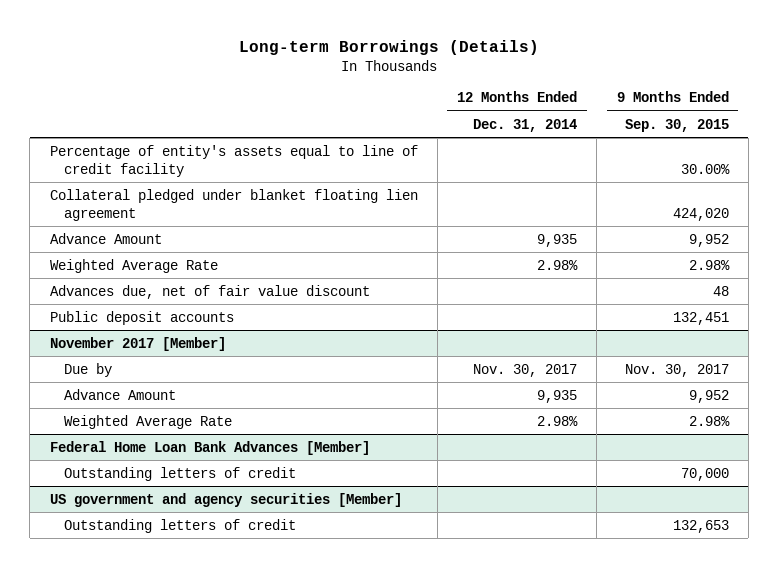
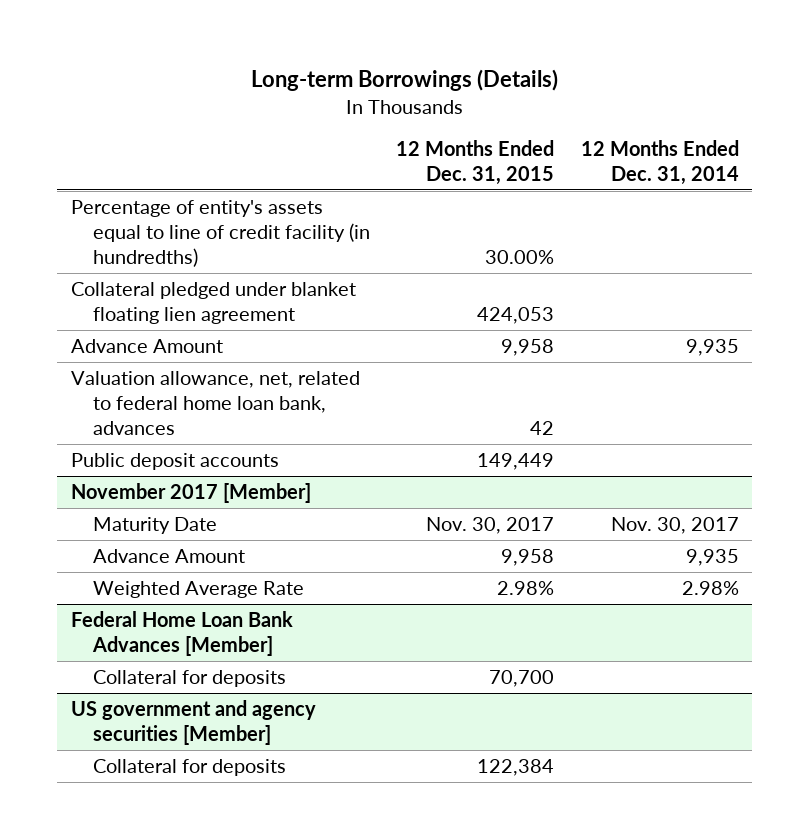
- | 12 Months Ended Dec. 31, 2014 | 9 Months Ended Sep. 30, 2015
+ | 12 Months Ended Dec. 31, 2015 | 12 Months Ended Dec. 31, 2014
- Percentage of entity's assets equal to line of credit facility | | 30.00%
+ Percentage of entity's assets equal to line of credit facility (in hundredths) | 30.00% |
- Weighted Average Rate | 2.98% | 2.98%
- Advances due, net of fair value discount | | 48
+ Valuation allowance, net, related to federal home loan bank, advances | 42 |
@ November 2017 [Member]
- Due by | Nov. 30, 2017 | Nov. 30, 2017
+ Maturity Date | Nov. 30, 2017 | Nov. 30, 2017
@ Federal Home Loan Bank Advances [Member]
- Outstanding letters of credit | | 70,000
+ Collateral for deposits | 70,700 |
@ US government and agency securities [Member]
- Outstanding letters of credit | | 132,653
+ Collateral for deposits | 122,384 |

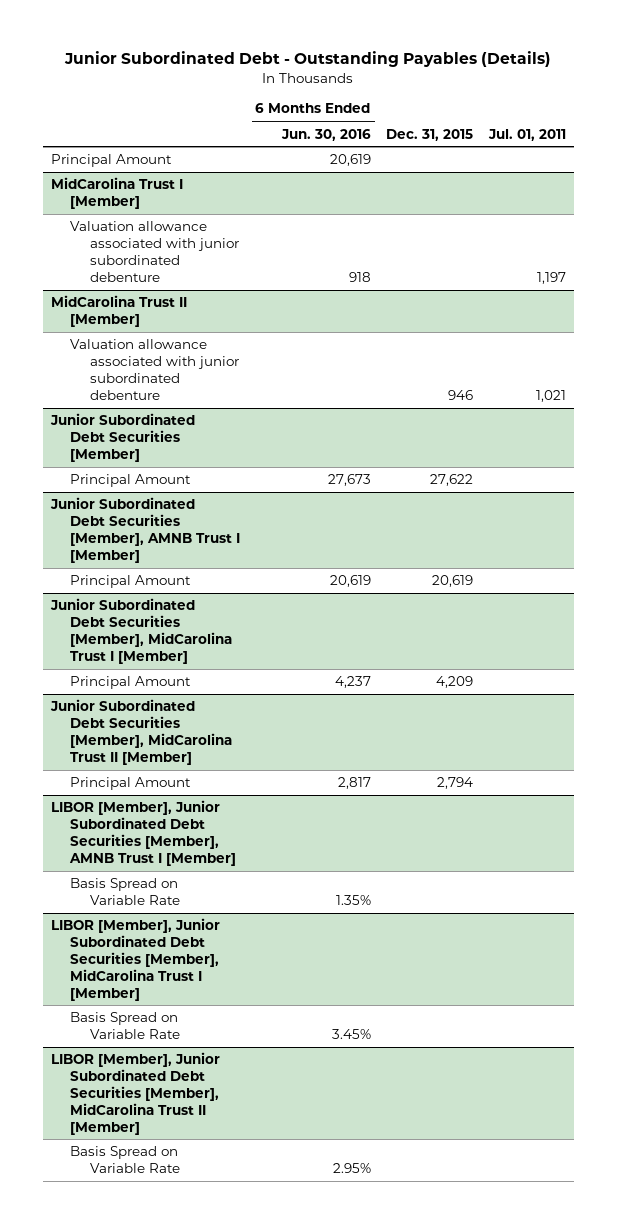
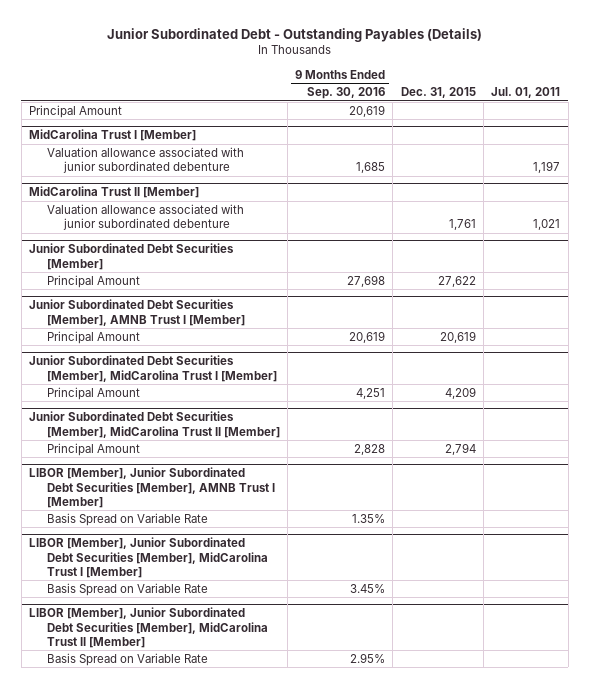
- | 6 Months Ended Jun. 30, 2016 | Dec. 31, 2015 | Jul. 01, 2011
+ | 9 Months Ended Sep. 30, 2016 | Dec. 31, 2015 | Jul. 01, 2011
@ MidCarolina Trust II [Member]
- Valuation allowance associated with junior subordinated debenture | | 946 | 1,021
+ Valuation allowance associated with junior subordinated debenture | | 1,761 | 1,021

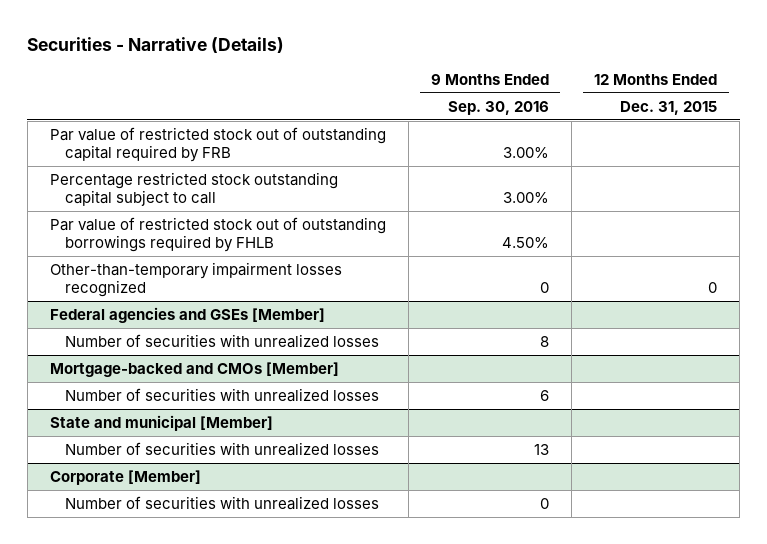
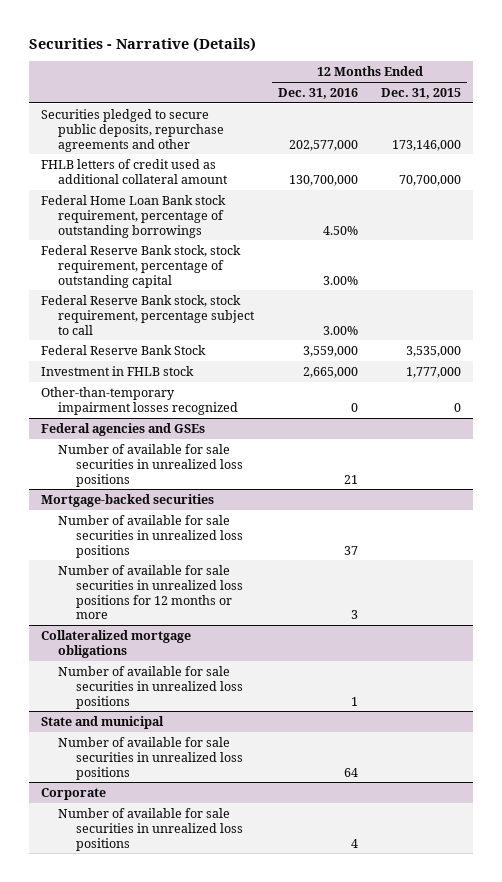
- | 9 Months Ended Sep. 30, 2016 | 12 Months Ended Dec. 31, 2015
+ | 12 Months Ended Dec. 31, 2016 | 12 Months Ended Dec. 31, 2015
- Par value of restricted stock out of outstanding capital required by FRB | 3.00% |
- Percentage restricted stock outstanding capital subject to call | 3.00% |
- Par value of restricted stock out of outstanding borrowings required by FHLB | 4.50% |
+ Securities pledged to secure public deposits, repurchase agreements and other | 202,577,000 | 173,146,000
+ FHLB letters of credit used as additional collateral amount | 130,700,000 | 70,700,000
+ Federal Home Loan Bank stock requirement, percentage of outstanding borrowings | 4.50% |
+ Federal Reserve Bank stock, stock requirement, percentage of outstanding capital | 3.00% |
+ Federal Reserve Bank stock, stock requirement, percentage subject to call | 3.00% |
+ Federal Reserve Bank Stock | 3,559,000 | 3,535,000
+ Investment in FHLB stock | 2,665,000 | 1,777,000
- Federal agencies and GSEs [Member]
- Number of securities with unrealized losses | 8 |
- Mortgage-backed and CMOs [Member]
- Number of securities with unrealized losses | 6 |
- State and municipal [Member]
- Number of securities with unrealized losses | 13 |
- Corporate [Member]
- Number of securities with unrealized losses | 0 |
+ Federal agencies and GSEs
+ Number of available for sale securities in unrealized loss positions | 21 |
+ Mortgage-backed securities
+ Number of available for sale securities in unrealized loss positions | 37 |
+ Number of available for sale securities in unrealized loss positions for 12 months or more | 3 |
+ Collateralized mortgage obligations
+ Number of available for sale securities in unrealized loss positions | 1 |
+ State and municipal
+ Number of available for sale securities in unrealized loss positions | 64 |
+ Corporate
+ Number of available for sale securities in unrealized loss positions | 4 |

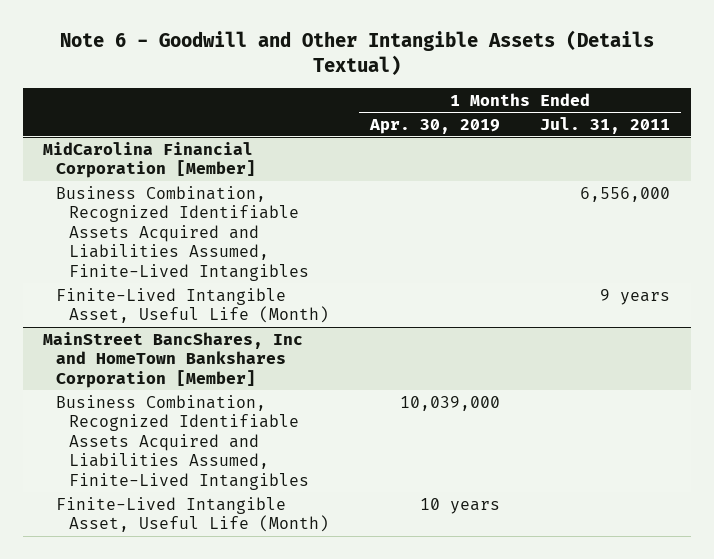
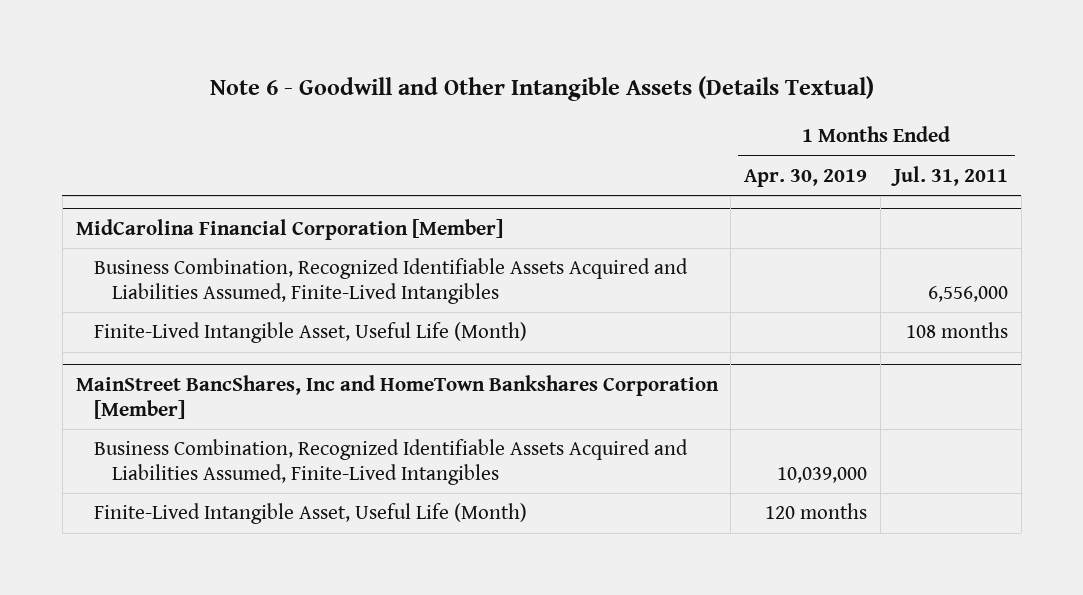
@ MidCarolina Financial Corporation [Member]
- Finite-Lived Intangible Asset, Useful Life (Month) | | 9 years
+ Finite-Lived Intangible Asset, Useful Life (Month) | | 108 months
@ MainStreet BancShares, Inc and HomeTown Bankshares Corporation [Member]
- Finite-Lived Intangible Asset, Useful Life (Month) | 10 years |
+ Finite-Lived Intangible Asset, Useful Life (Month) | 120 months |

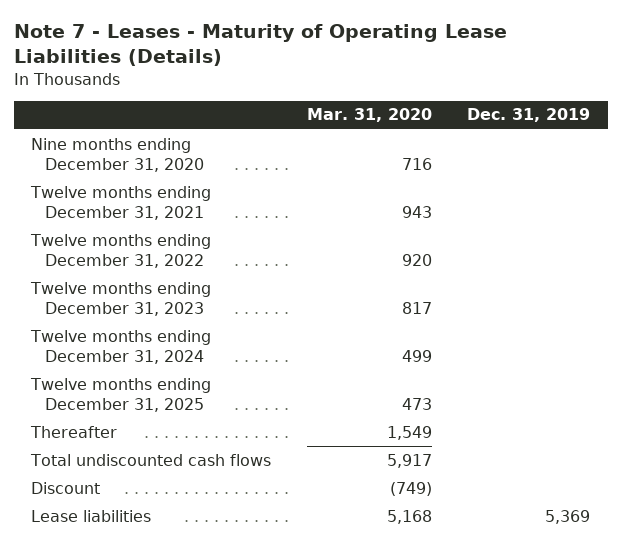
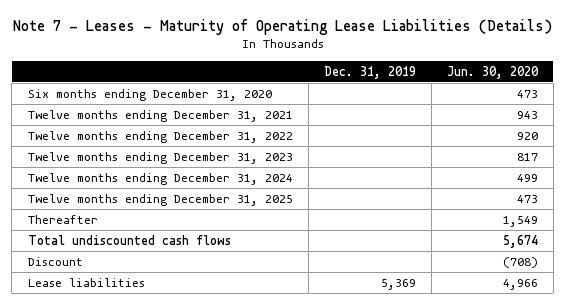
- | Mar. 31, 2020 | Dec. 31, 2019
+ | Dec. 31, 2019 | Jun. 30, 2020
- Nine months ending December 31, 2020 | 716 |
+ Six months ending December 31, 2020 | | 473

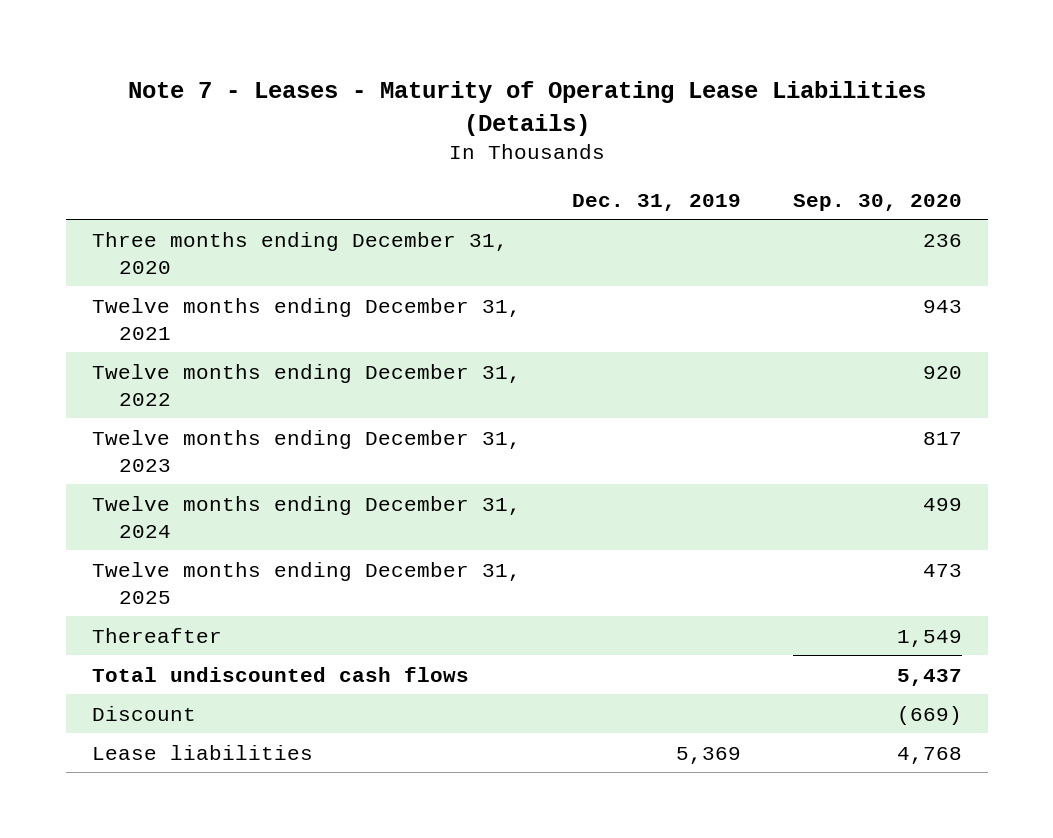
- | Dec. 31, 2019 | Jun. 30, 2020
+ | Dec. 31, 2019 | Sep. 30, 2020
- Six months ending December 31, 2020 | | 473
+ Three months ending December 31, 2020 | | 236

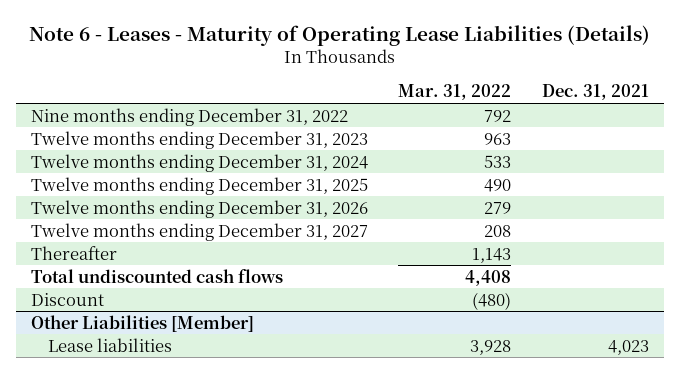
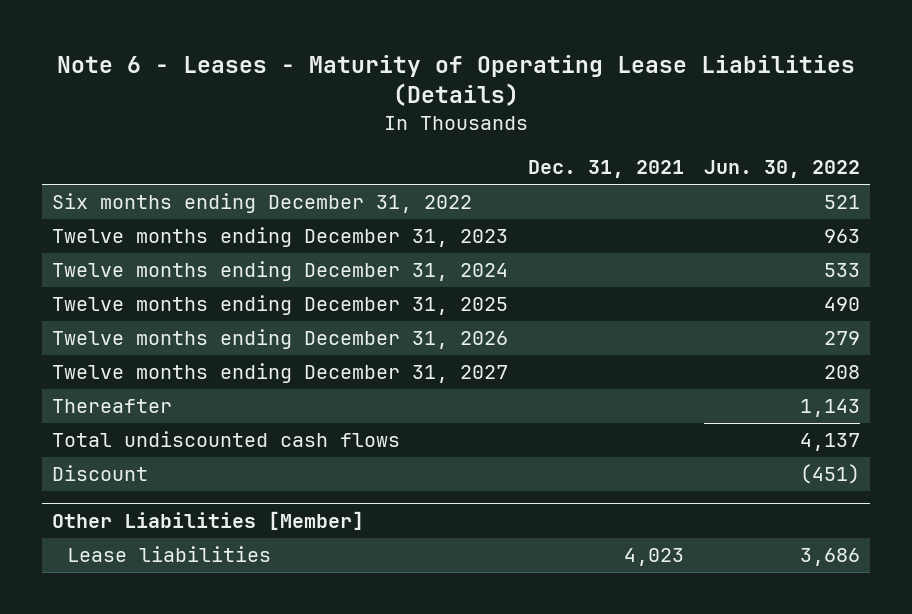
- | Mar. 31, 2022 | Dec. 31, 2021
+ | Dec. 31, 2021 | Jun. 30, 2022
- Nine months ending December 31, 2022 | 792 |
+ Six months ending December 31, 2022 | | 521

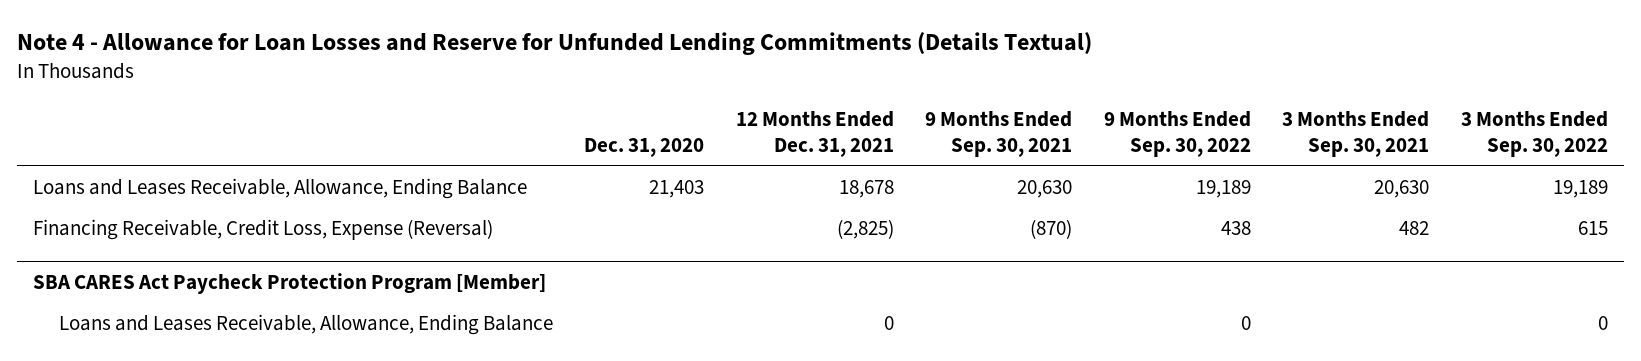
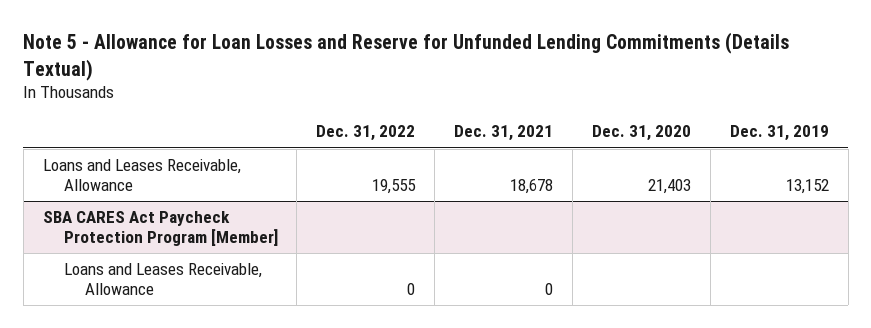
- Note 4 - Allowance for Loan Losses and Reserve for Unfunded Lending Commitments (Details Textual)
+ Note 5 - Allowance for Loan Losses and Reserve for Unfunded Lending Commitments (Details Textual)
- | Dec. 31, 2020 | 12 Months Ended Dec. 31, 2021 | 9 Months Ended Sep. 30, 2021 | 9 Months Ended Sep. 30, 2022 | 3 Months Ended Sep. 30, 2021 | 3 Months Ended Sep. 30, 2022
+ | Dec. 31, 2022 | Dec. 31, 2021 | Dec. 31, 2020 | Dec. 31, 2019
- Loans and Leases Receivable, Allowance, Ending Balance | 21,403 | 18,678 | 20,630 | 19,189 | 20,630 | 19,189
- Financing Receivable, Credit Loss, Expense (Reversal) | | (2,825) | (870) | 438 | 482 | 615
+ Loans and Leases Receivable, Allowance | 19,555 | 18,678 | 21,403 | 13,152
@ SBA CARES Act Paycheck Protection Program [Member]
- Loans and Leases Receivable, Allowance, Ending Balance | | 0 | | 0 | | 0
+ Loans and Leases Receivable, Allowance | 0 | 0 | |

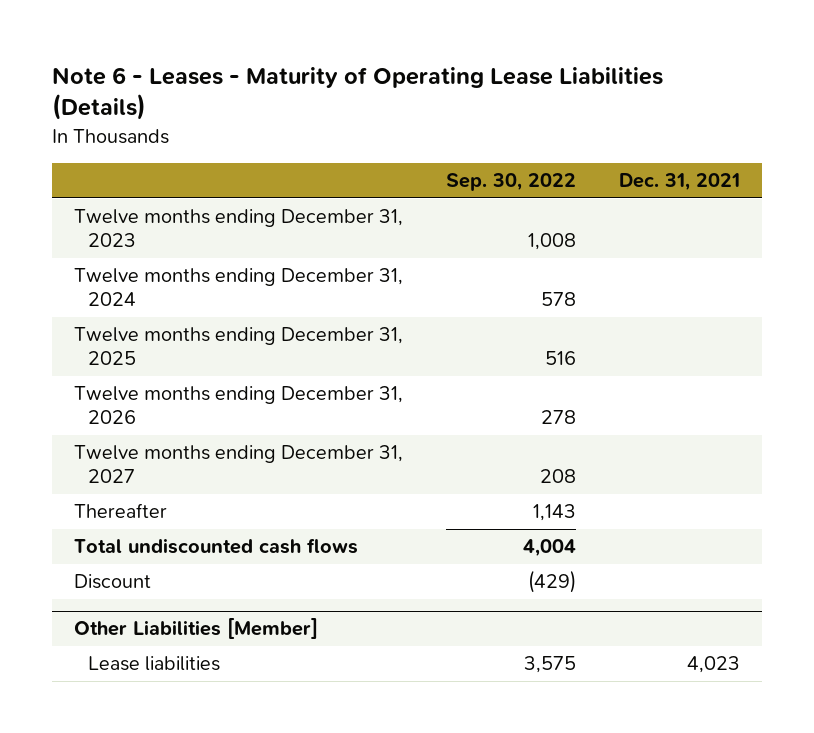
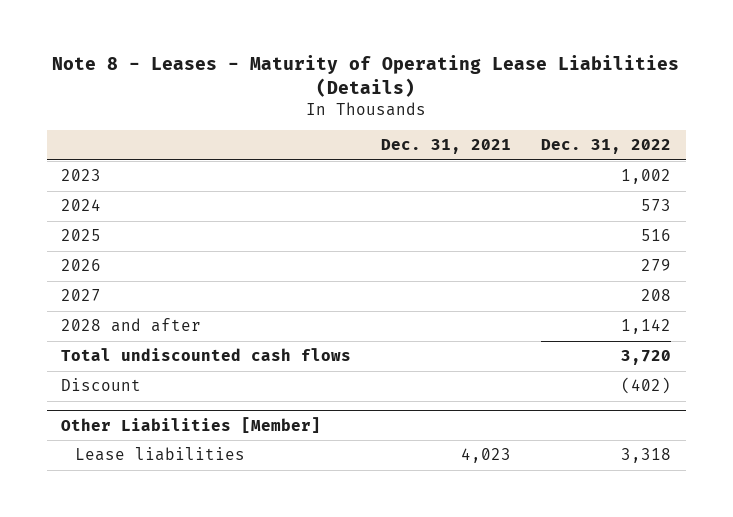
- Note 6 - Leases - Maturity of Operating Lease Liabilities (Details)
+ Note 8 - Leases - Maturity of Operating Lease Liabilities (Details)
- | Sep. 30, 2022 | Dec. 31, 2021
+ | Dec. 31, 2021 | Dec. 31, 2022
- Twelve months ending December 31, 2023 | 1,008 |
- Twelve months ending December 31, 2024 | 578 |
- Twelve months ending December 31, 2025 | 516 |
- Twelve months ending December 31, 2026 | 278 |
- Twelve months ending December 31, 2027 | 208 |
- Thereafter | 1,143 |
+ 2023 | | 1,002
+ 2024 | | 573
+ 2025 | | 516
+ 2026 | | 279
+ 2027 | | 208
+ 2028 and after | | 1,142

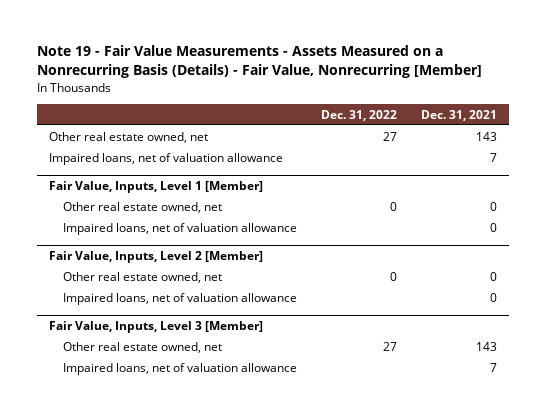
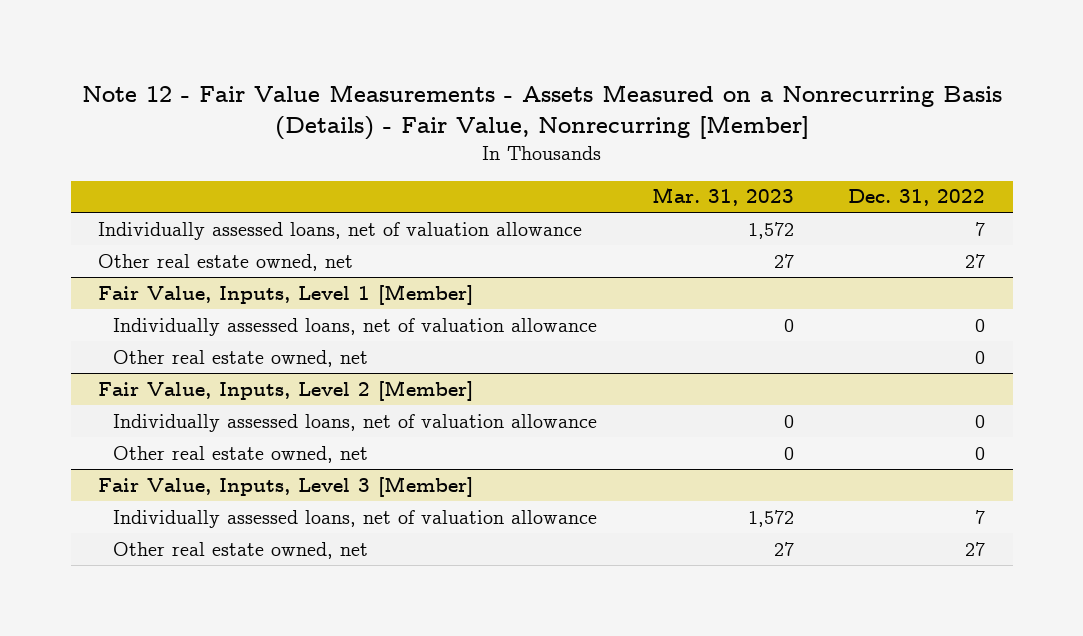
- Note 19 - Fair Value Measurements - Assets Measured on a Nonrecurring Basis (Details) - Fair Value, Nonrecurring [Member]
+ Note 12 - Fair Value Measurements - Assets Measured on a Nonrecurring Basis (Details) - Fair Value, Nonrecurring [Member]
- | Dec. 31, 2022 | Dec. 31, 2021
+ | Mar. 31, 2023 | Dec. 31, 2022
+ Individually assessed loans, net of valuation allowance | 1,572 | 7
- Impaired loans, net of valuation allowance | | 7
@ Fair Value, Inputs, Level 1 [Member]
+ Individually assessed loans, net of valuation allowance | 0 | 0
- Impaired loans, net of valuation allowance | | 0
@ Fair Value, Inputs, Level 2 [Member]
+ Individually assessed loans, net of valuation allowance | 0 | 0
- Impaired loans, net of valuation allowance | | 0
@ Fair Value, Inputs, Level 3 [Member]
+ Individually assessed loans, net of valuation allowance | 1,572 | 7
- Impaired loans, net of valuation allowance | | 7

